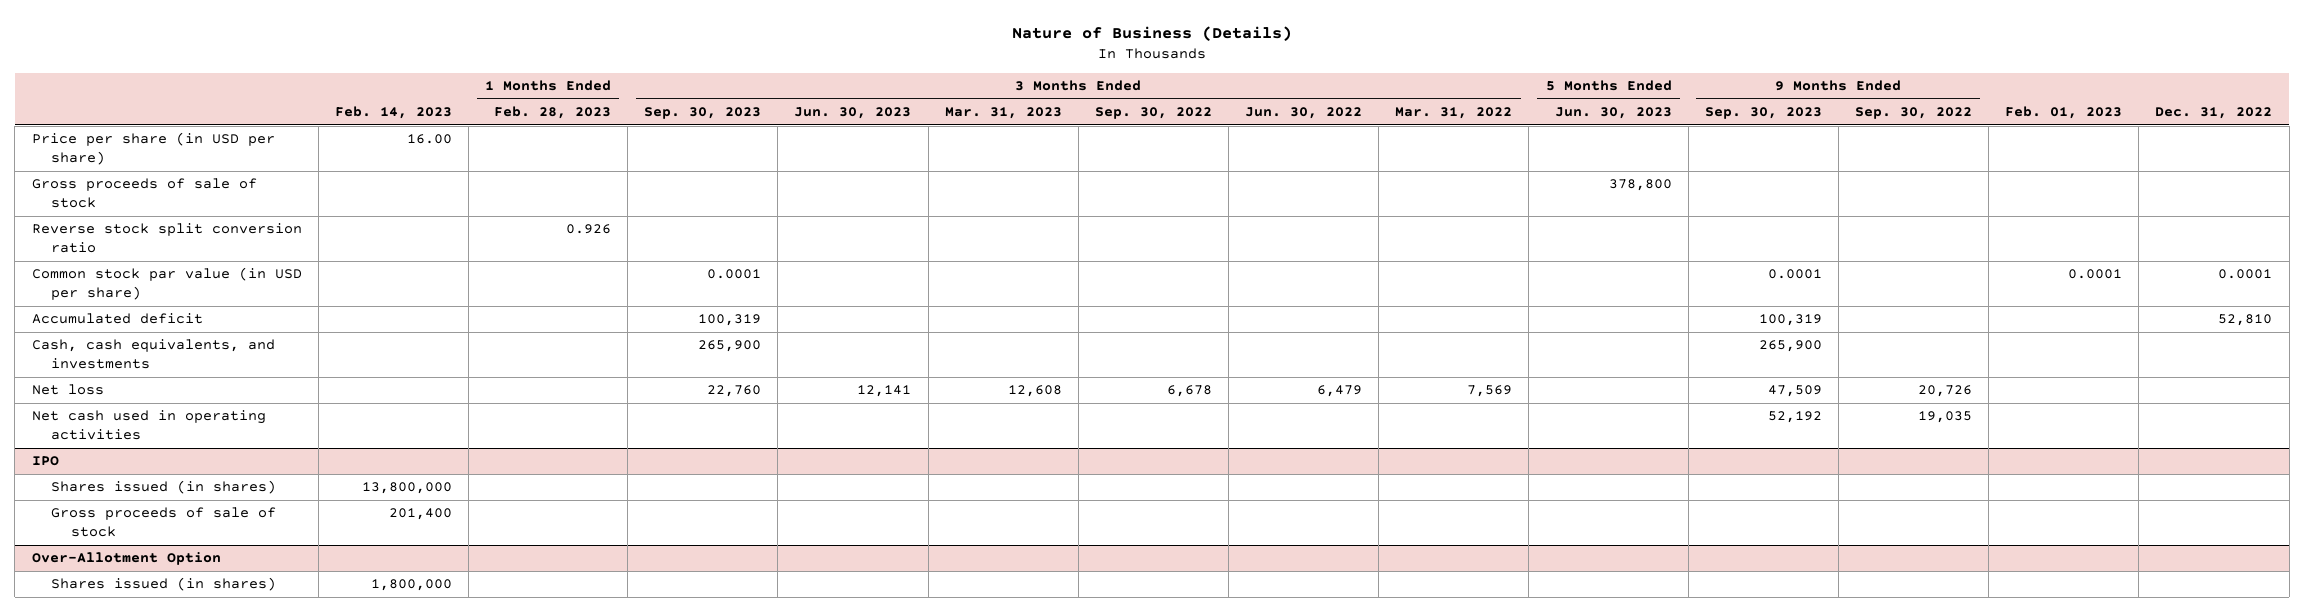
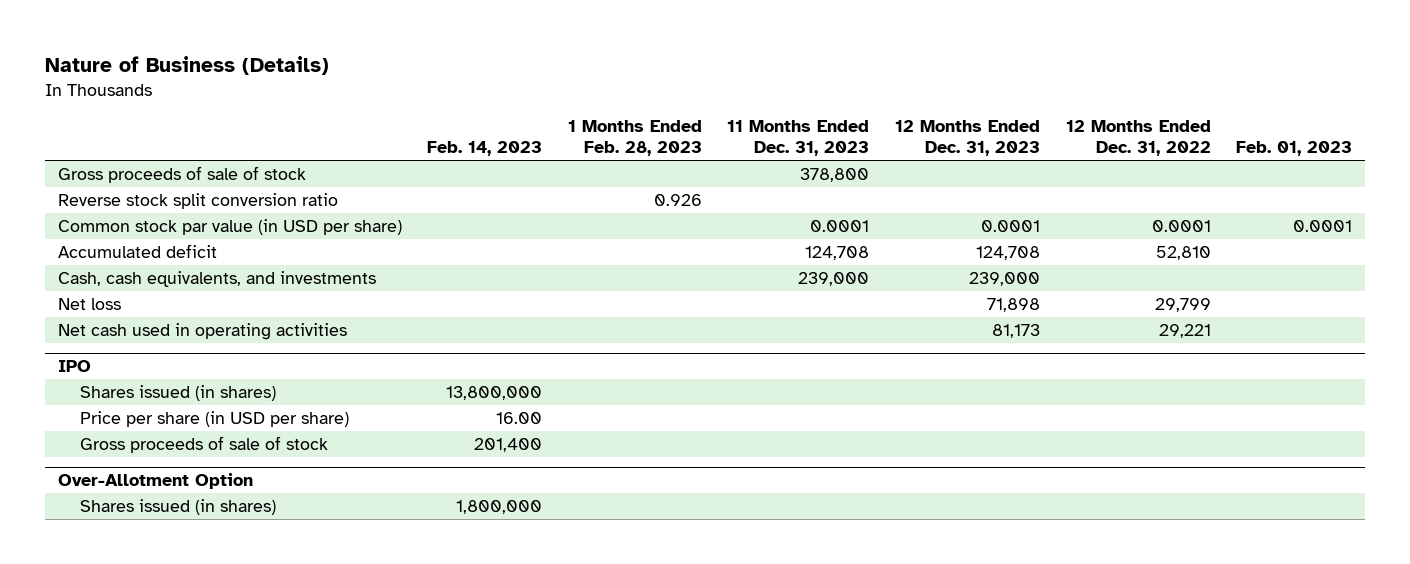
- | Feb. 14, 2023 | 1 Months Ended Feb. 28, 2023 | 3 Months Ended Sep. 30, 2023 | 3 Months Ended Jun. 30, 2023 | 3 Months Ended Mar. 31, 2023 | 3 Months Ended Sep. 30, 2022 | 3 Months Ended Jun. 30, 2022 | 3 Months Ended Mar. 31, 2022 | 5 Months Ended Jun. 30, 2023 | 9 Months Ended Sep. 30, 2023 | 9 Months Ended Sep. 30, 2022 | Feb. 01, 2023 | Dec. 31, 2022
+ | Feb. 14, 2023 | 1 Months Ended Feb. 28, 2023 | 11 Months Ended Dec. 31, 2023 | 12 Months Ended Dec. 31, 2023 | 12 Months Ended Dec. 31, 2022 | Feb. 01, 2023
- Price per share (in USD per share) | 16.00 | | | | | | | | | | | |
@ IPO
+ Price per share (in USD per share) | 16.00 | | | | |

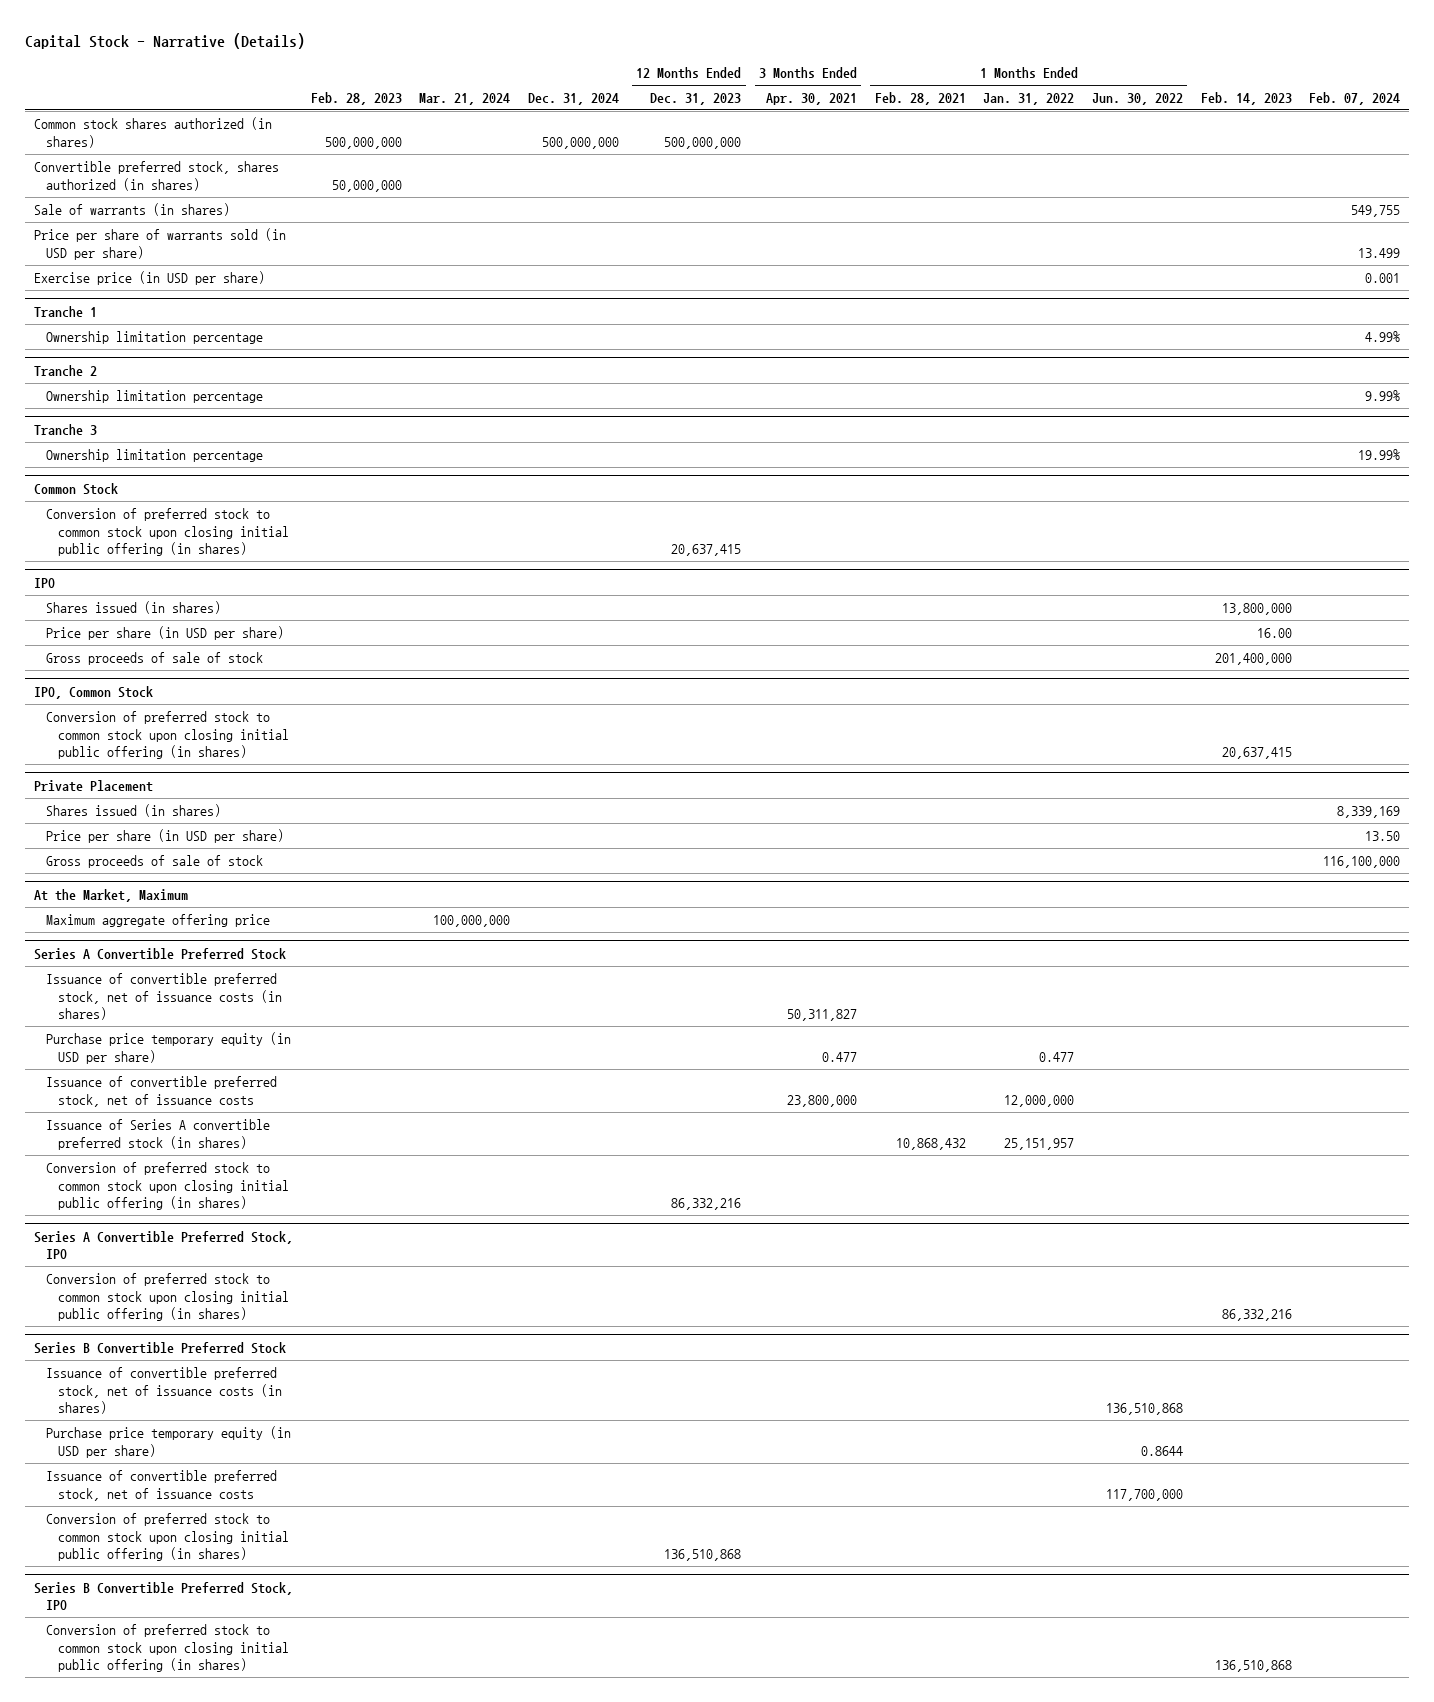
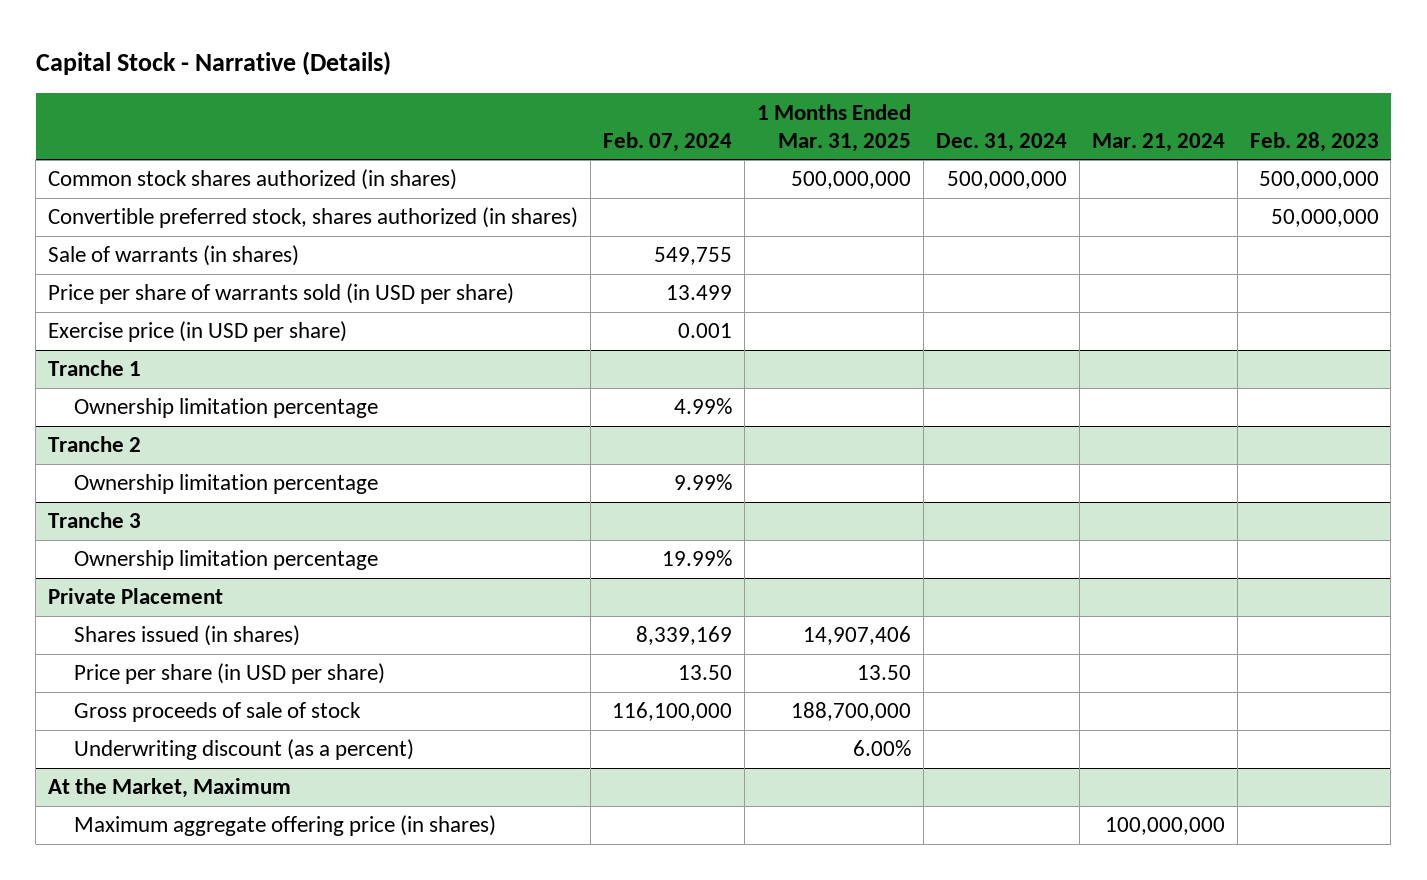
- | Feb. 28, 2023 | Mar. 21, 2024 | Dec. 31, 2024 | 12 Months Ended Dec. 31, 2023 | 3 Months Ended Apr. 30, 2021 | 1 Months Ended Feb. 28, 2021 | 1 Months Ended Jan. 31, 2022 | 1 Months Ended Jun. 30, 2022 | Feb. 14, 2023 | Feb. 07, 2024
+ | Feb. 07, 2024 | 1 Months Ended Mar. 31, 2025 | Dec. 31, 2024 | Mar. 21, 2024 | Feb. 28, 2023
- Common Stock
- Conversion of preferred stock to common stock upon closing initial public offering (in shares) | | | | 20,637,415 | | | | | |
- IPO
- Shares issued (in shares) | | | | | | | | | 13,800,000 |
- Price per share (in USD per share) | | | | | | | | | 16.00 |
- Gross proceeds of sale of stock | | | | | | | | | 201,400,000 |
- IPO, Common Stock
- Conversion of preferred stock to common stock upon closing initial public offering (in shares) | | | | | | | | | 20,637,415 |
@ Private Placement
+ Underwriting discount (as a percent) | | 6.00% | | |
@ At the Market, Maximum
- Maximum aggregate offering price | | 100,000,000 | | | | | | | |
- Series A Convertible Preferred Stock
- Issuance of convertible preferred stock, net of issuance costs (in shares) | | | | | 50,311,827 | | | | |
- Purchase price temporary equity (in USD per share) | | | | | 0.477 | | 0.477 | | |
- Issuance of convertible preferred stock, net of issuance costs | | | | | 23,800,000 | | 12,000,000 | | |
- Issuance of Series A convertible preferred stock (in shares) | | | | | | 10,868,432 | 25,151,957 | | |
- Conversion of preferred stock to common stock upon closing initial public offering (in shares) | | | | 86,332,216 | | | | | |
- Series A Convertible Preferred Stock, IPO
- Conversion of preferred stock to common stock upon closing initial public offering (in shares) | | | | | | | | | 86,332,216 |
- Series B Convertible Preferred Stock
- Issuance of convertible preferred stock, net of issuance costs (in shares) | | | | | | | | 136,510,868 | |
- Purchase price temporary equity (in USD per share) | | | | | | | | 0.8644 | |
- Issuance of convertible preferred stock, net of issuance costs | | | | | | | | 117,700,000 | |
- Conversion of preferred stock to common stock upon closing initial public offering (in shares) | | | | 136,510,868 | | | | | |
- Series B Convertible Preferred Stock, IPO
- Conversion of preferred stock to common stock upon closing initial public offering (in shares) | | | | | | | | | 136,510,868 |
@ At the Market, Maximum
+ Maximum aggregate offering price (in shares) | | | | 100,000,000 |

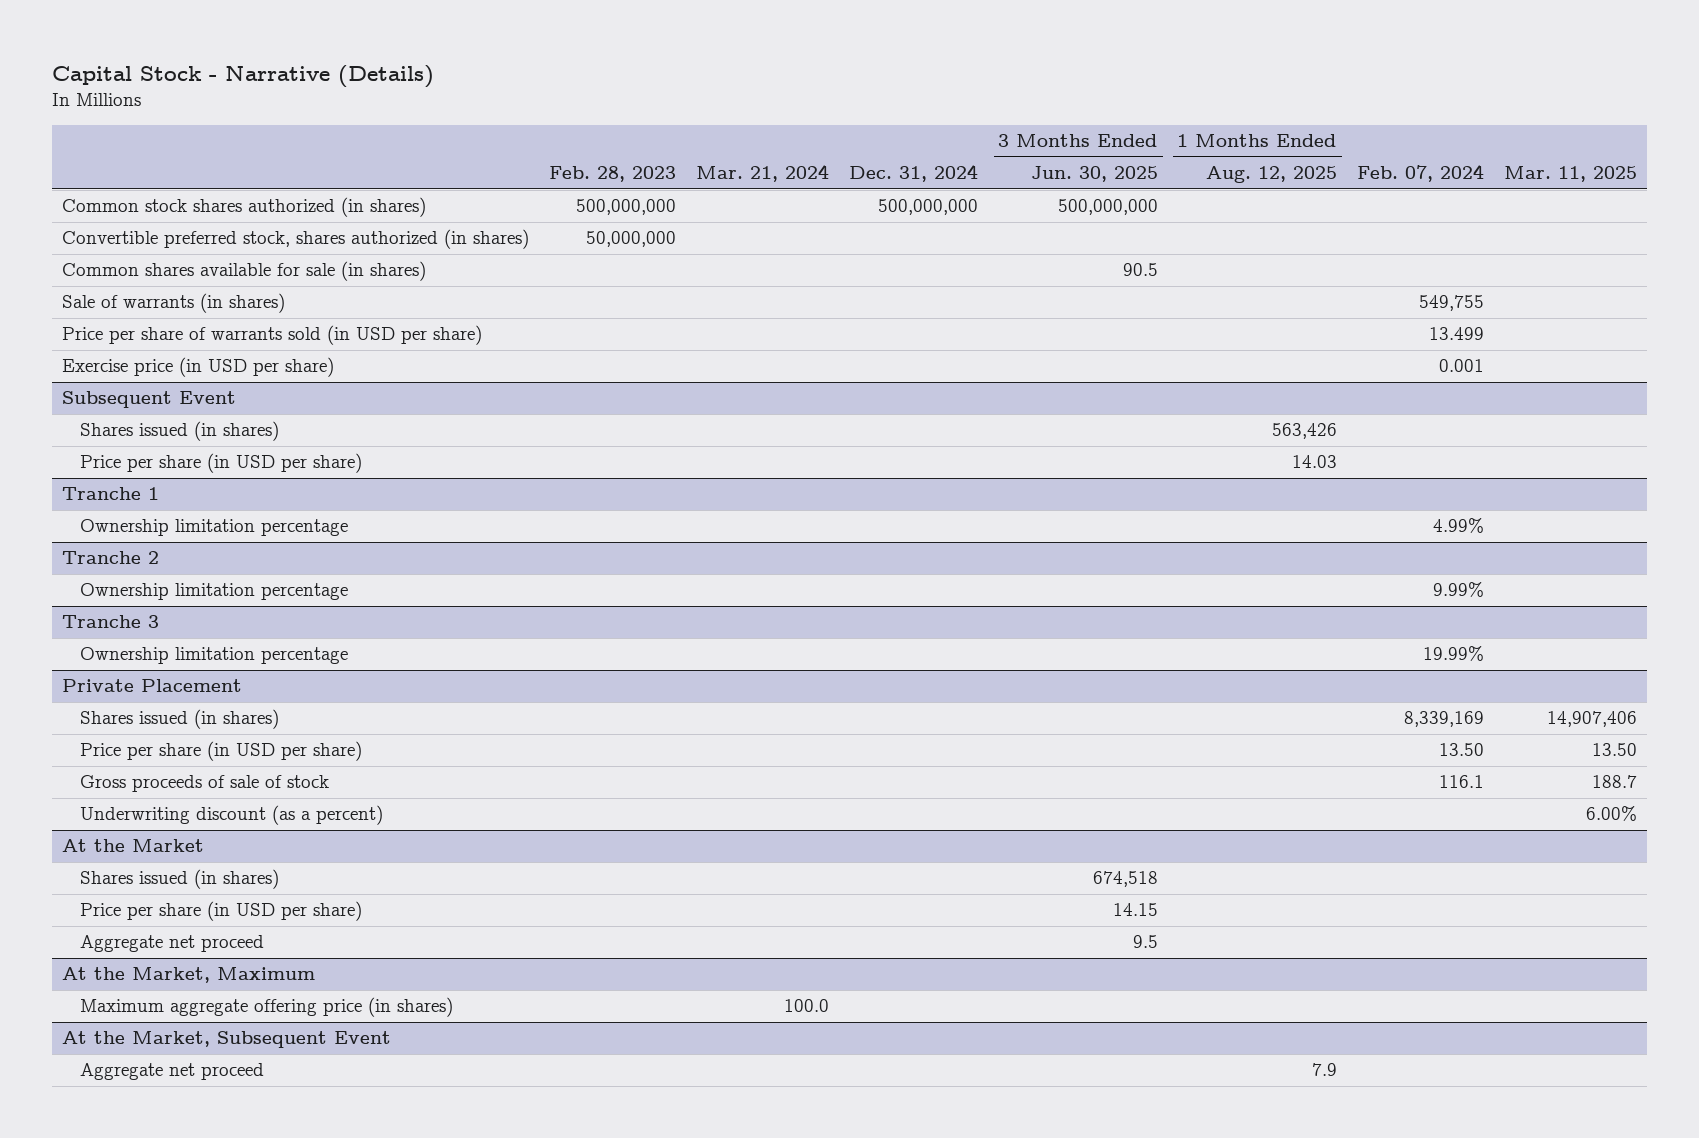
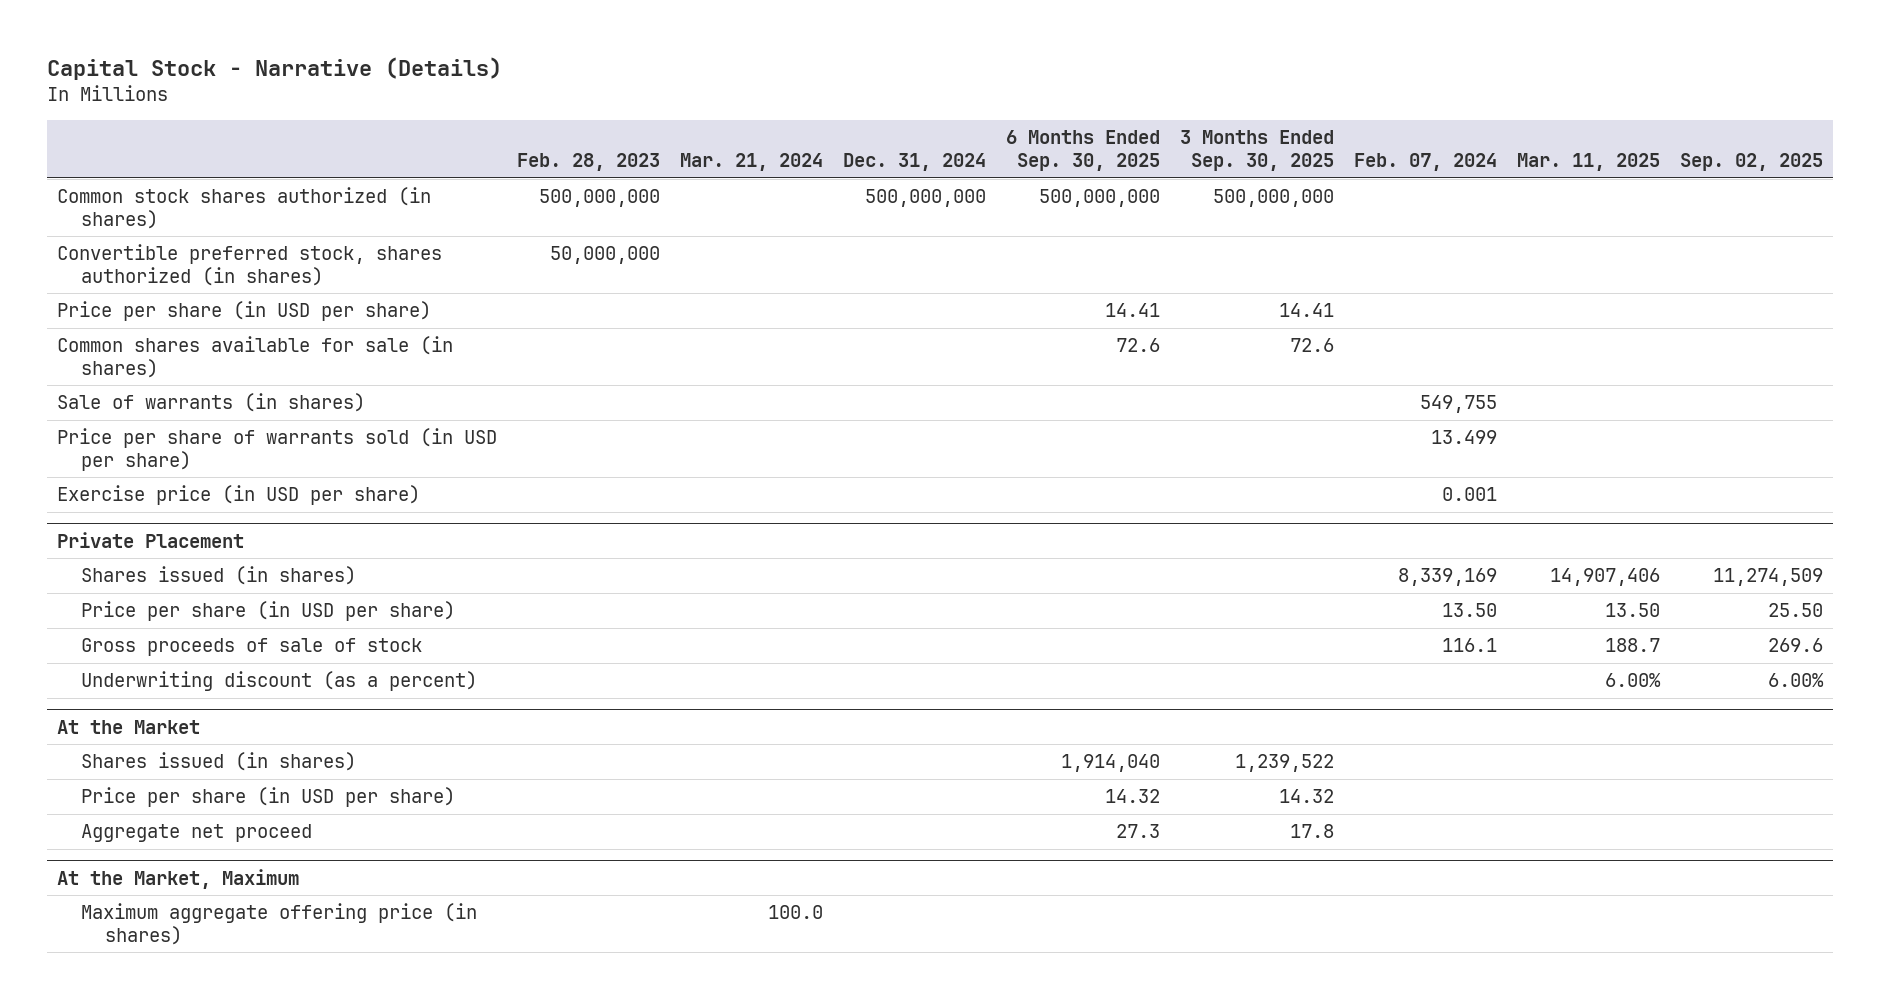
- | Feb. 28, 2023 | Mar. 21, 2024 | Dec. 31, 2024 | 3 Months Ended Jun. 30, 2025 | 1 Months Ended Aug. 12, 2025 | Feb. 07, 2024 | Mar. 11, 2025
+ | Feb. 28, 2023 | Mar. 21, 2024 | Dec. 31, 2024 | 6 Months Ended Sep. 30, 2025 | 3 Months Ended Sep. 30, 2025 | Feb. 07, 2024 | Mar. 11, 2025 | Sep. 02, 2025
+ Price per share (in USD per share) | | | | 14.41 | 14.41 | | |
- Subsequent Event
- Shares issued (in shares) | | | | | 563,426 | |
- Price per share (in USD per share) | | | | | 14.03 | |
- Tranche 1
- Ownership limitation percentage | | | | | | 4.99% |
- Tranche 2
- Ownership limitation percentage | | | | | | 9.99% |
- Tranche 3
- Ownership limitation percentage | | | | | | 19.99% |
- At the Market, Subsequent Event
- Aggregate net proceed | | | | | 7.9 | |

